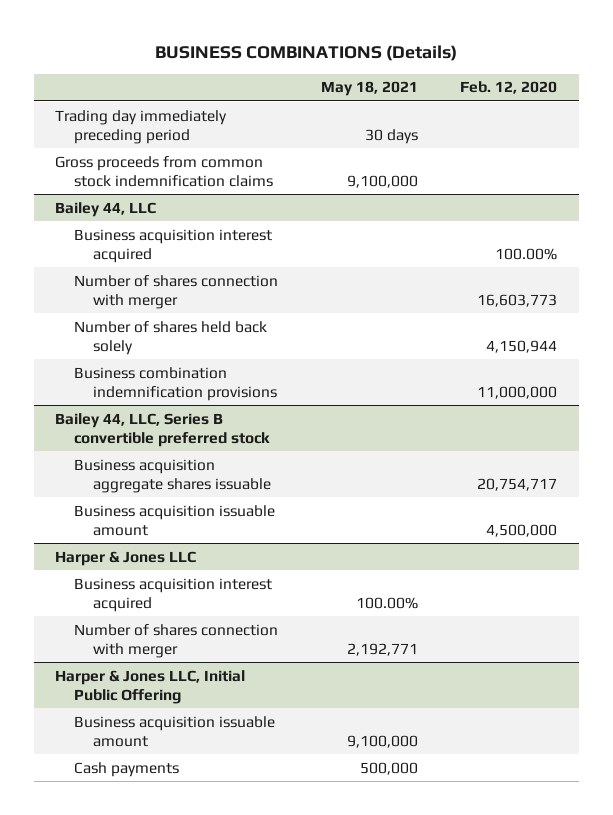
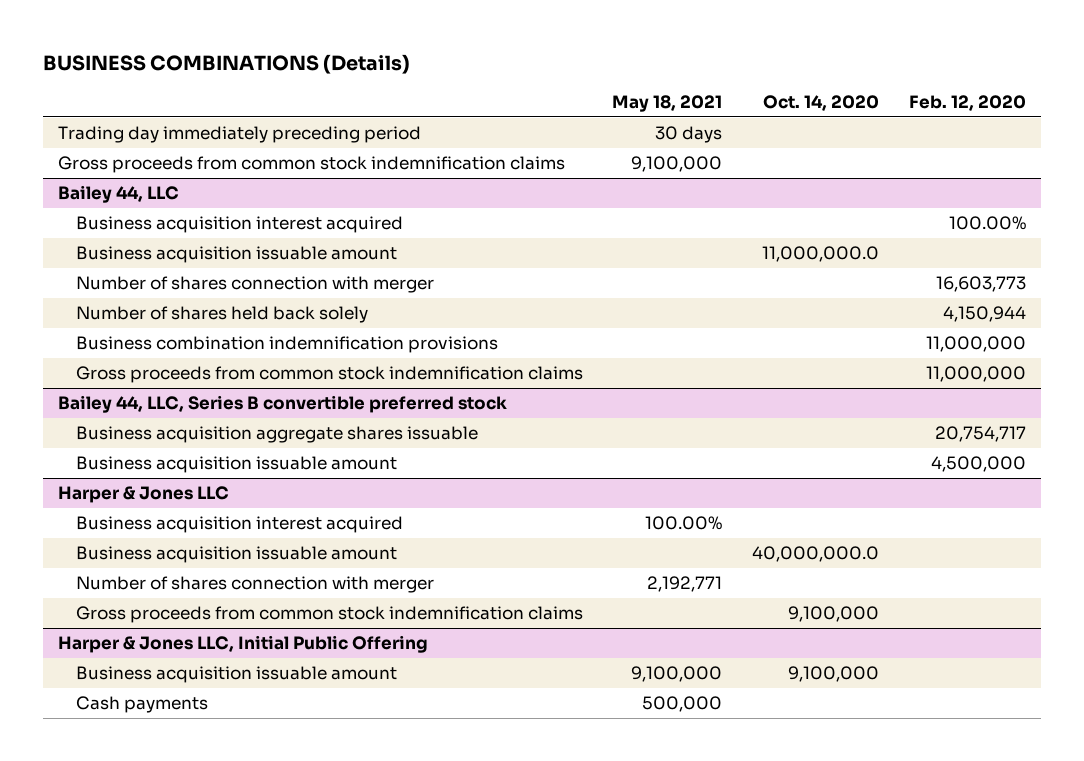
- | May 18, 2021 | Feb. 12, 2020
+ | May 18, 2021 | Oct. 14, 2020 | Feb. 12, 2020
@ Bailey 44, LLC
+ Business acquisition issuable amount | | 11,000,000.0 |
+ Gross proceeds from common stock indemnification claims | | | 11,000,000
@ Harper & Jones LLC
+ Business acquisition issuable amount | | 40,000,000.0 |
+ Gross proceeds from common stock indemnification claims | | 9,100,000 |

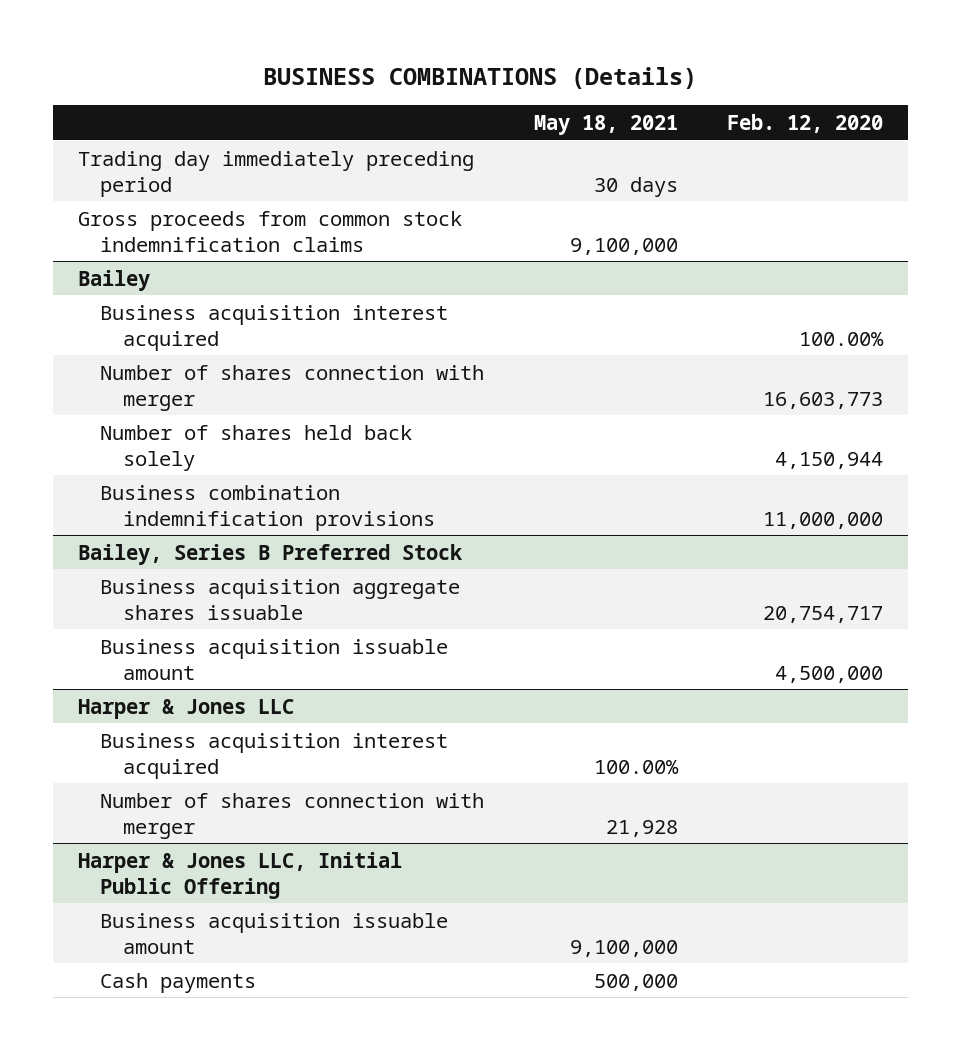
- | May 18, 2021 | Oct. 14, 2020 | Feb. 12, 2020
+ | May 18, 2021 | Feb. 12, 2020
- Bailey 44, LLC
+ Bailey
- Business acquisition issuable amount | | 11,000,000.0 |
- Gross proceeds from common stock indemnification claims | | | 11,000,000
- Bailey 44, LLC, Series B convertible preferred stock
+ Bailey, Series B Preferred Stock
@ Harper & Jones LLC
- Business acquisition issuable amount | | 40,000,000.0 |
- Number of shares connection with merger | 2,192,771 | |
- Gross proceeds from common stock indemnification claims | | 9,100,000 |
+ Number of shares connection with merger | 21,928 |

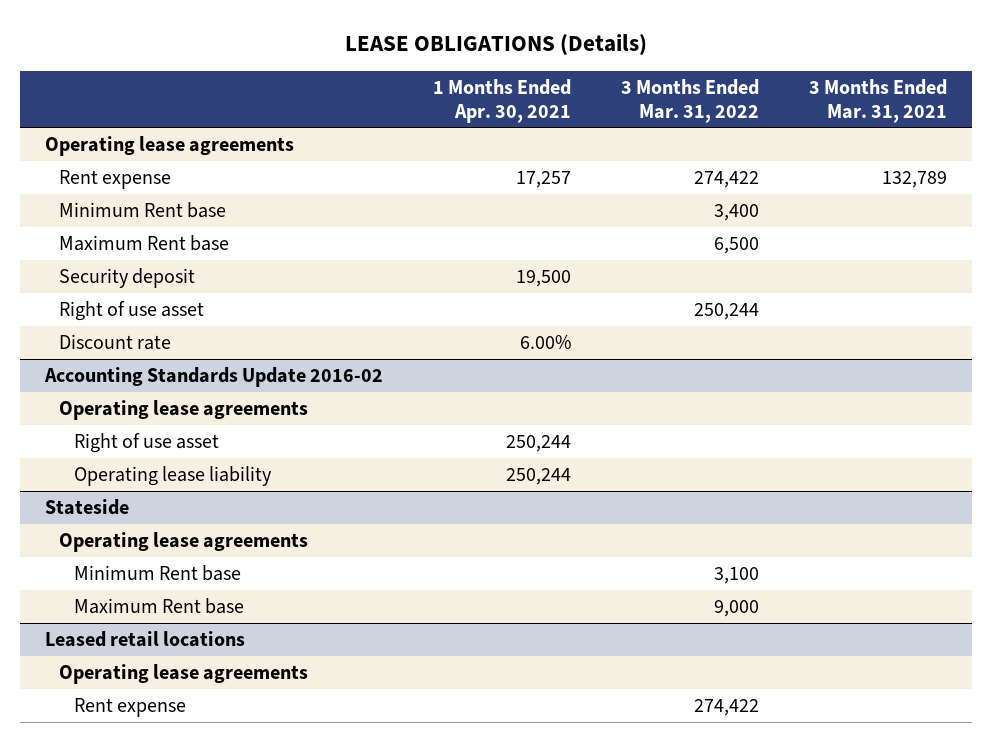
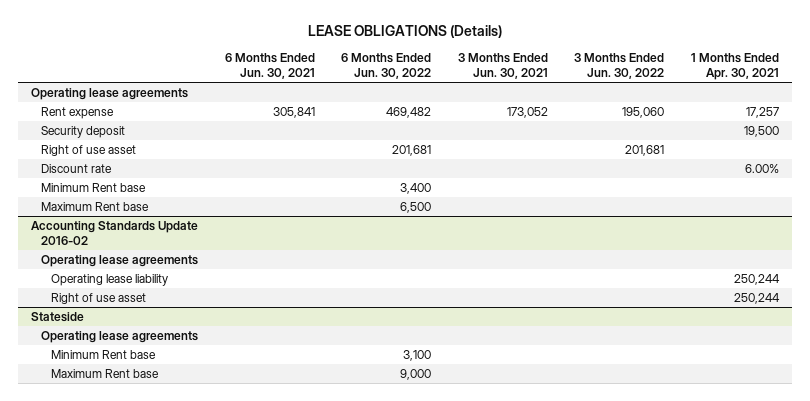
- | 1 Months Ended Apr. 30, 2021 | 3 Months Ended Mar. 31, 2022 | 3 Months Ended Mar. 31, 2021
+ | 6 Months Ended Jun. 30, 2021 | 6 Months Ended Jun. 30, 2022 | 3 Months Ended Jun. 30, 2021 | 3 Months Ended Jun. 30, 2022 | 1 Months Ended Apr. 30, 2021
moved down: Minimum Rent base | | 3,400 | | |
moved down: Maximum Rent base | | 6,500 | | |
@ Accounting Standards Update 2016-02
moved down: Right of use asset | | | | | 250,244
- Leased retail locations
- Operating lease agreements
- Rent expense | | 274,422 |

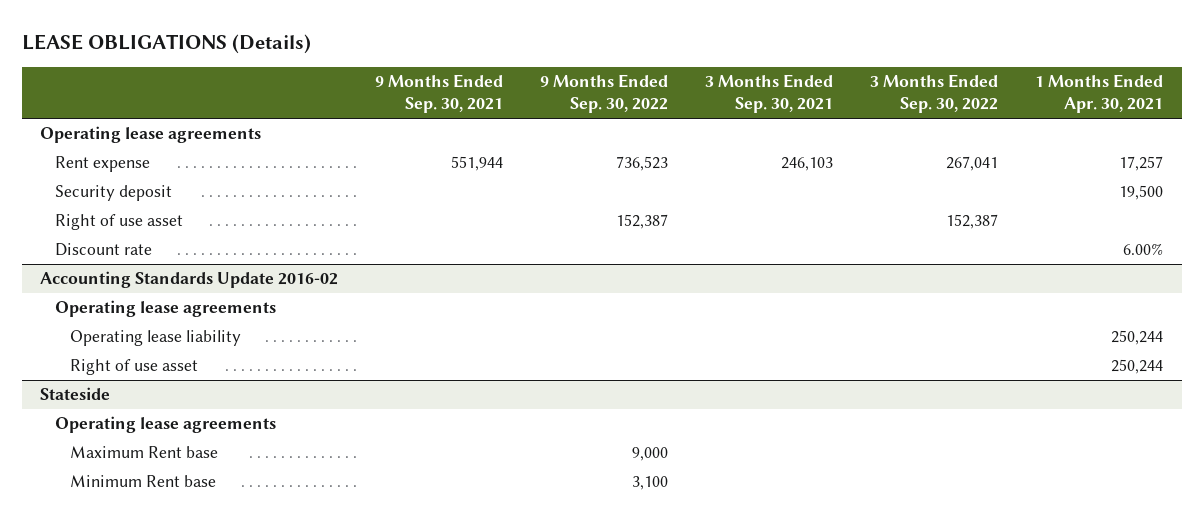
- | 6 Months Ended Jun. 30, 2021 | 6 Months Ended Jun. 30, 2022 | 3 Months Ended Jun. 30, 2021 | 3 Months Ended Jun. 30, 2022 | 1 Months Ended Apr. 30, 2021
+ | 9 Months Ended Sep. 30, 2021 | 9 Months Ended Sep. 30, 2022 | 3 Months Ended Sep. 30, 2021 | 3 Months Ended Sep. 30, 2022 | 1 Months Ended Apr. 30, 2021
- Minimum Rent base | | 3,400 | | |
- Maximum Rent base | | 6,500 | | |
@ Stateside
moved down: Minimum Rent base | | 3,100 | | |

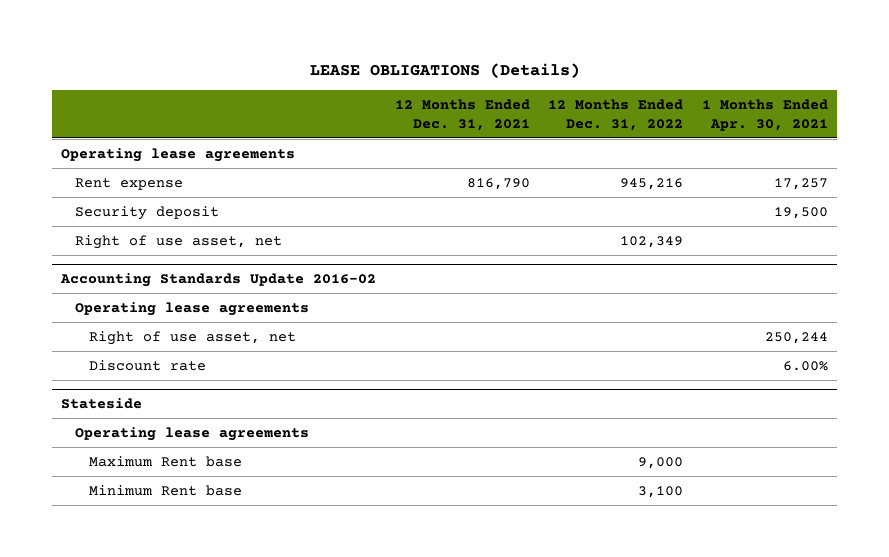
- | 9 Months Ended Sep. 30, 2021 | 9 Months Ended Sep. 30, 2022 | 3 Months Ended Sep. 30, 2021 | 3 Months Ended Sep. 30, 2022 | 1 Months Ended Apr. 30, 2021
+ | 12 Months Ended Dec. 31, 2021 | 12 Months Ended Dec. 31, 2022 | 1 Months Ended Apr. 30, 2021
- Right of use asset | | 152,387 | | 152,387 |
- Discount rate | | | | | 6.00%
+ Right of use asset, net | | 102,349 |
@ Accounting Standards Update 2016-02
- Operating lease liability | | | | | 250,244
- Right of use asset | | | | | 250,244
+ Right of use asset, net | | | 250,244
+ Discount rate | | | 6.00%

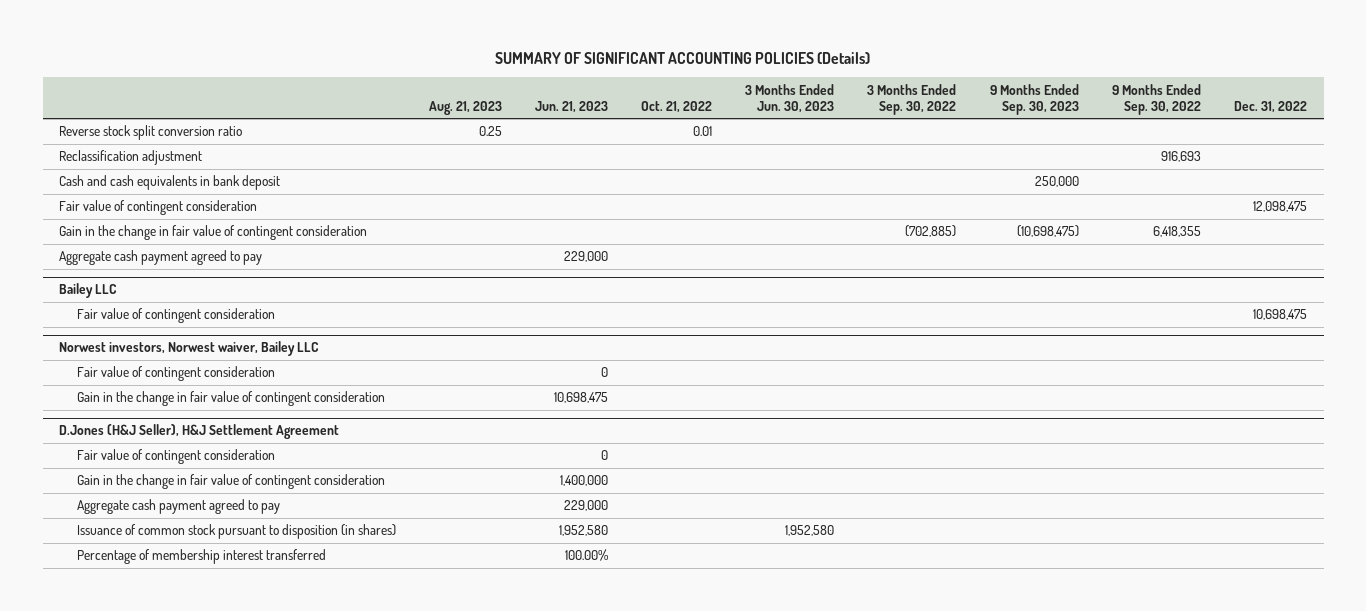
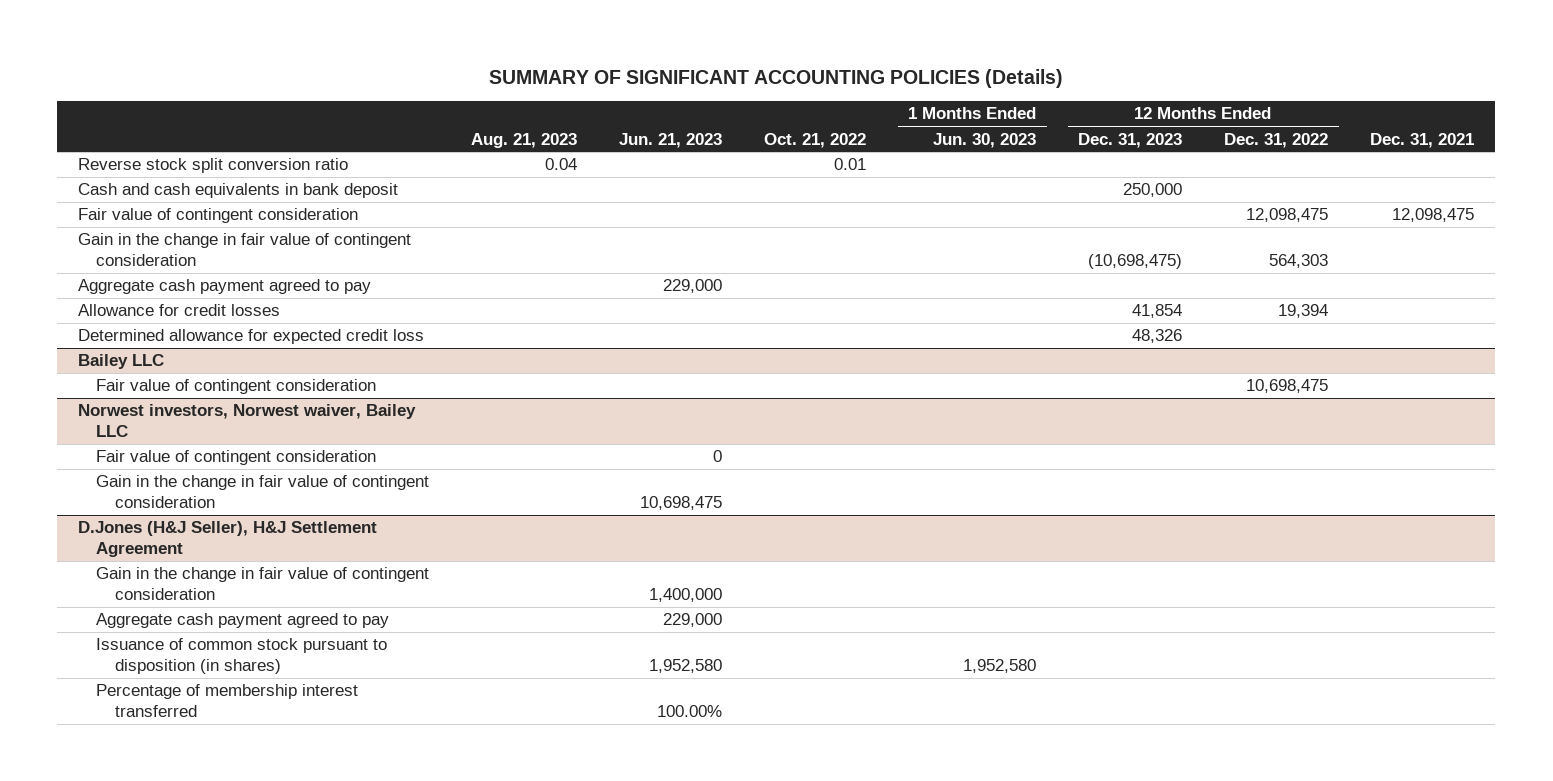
- | Aug. 21, 2023 | Jun. 21, 2023 | Oct. 21, 2022 | 3 Months Ended Jun. 30, 2023 | 3 Months Ended Sep. 30, 2022 | 9 Months Ended Sep. 30, 2023 | 9 Months Ended Sep. 30, 2022 | Dec. 31, 2022
+ | Aug. 21, 2023 | Jun. 21, 2023 | Oct. 21, 2022 | 1 Months Ended Jun. 30, 2023 | 12 Months Ended Dec. 31, 2023 | 12 Months Ended Dec. 31, 2022 | Dec. 31, 2021
- Reverse stock split conversion ratio | 0.25 | | 0.01 | | | | |
- Reclassification adjustment | | | | | | | 916,693 |
+ Reverse stock split conversion ratio | 0.04 | | 0.01 | | | |
+ Allowance for credit losses | | | | | 41,854 | 19,394 |
+ Determined allowance for expected credit loss | | | | | 48,326 | |
@ D.Jones (H&J Seller), H&J Settlement Agreement
- Fair value of contingent consideration | | 0 | | | | | |

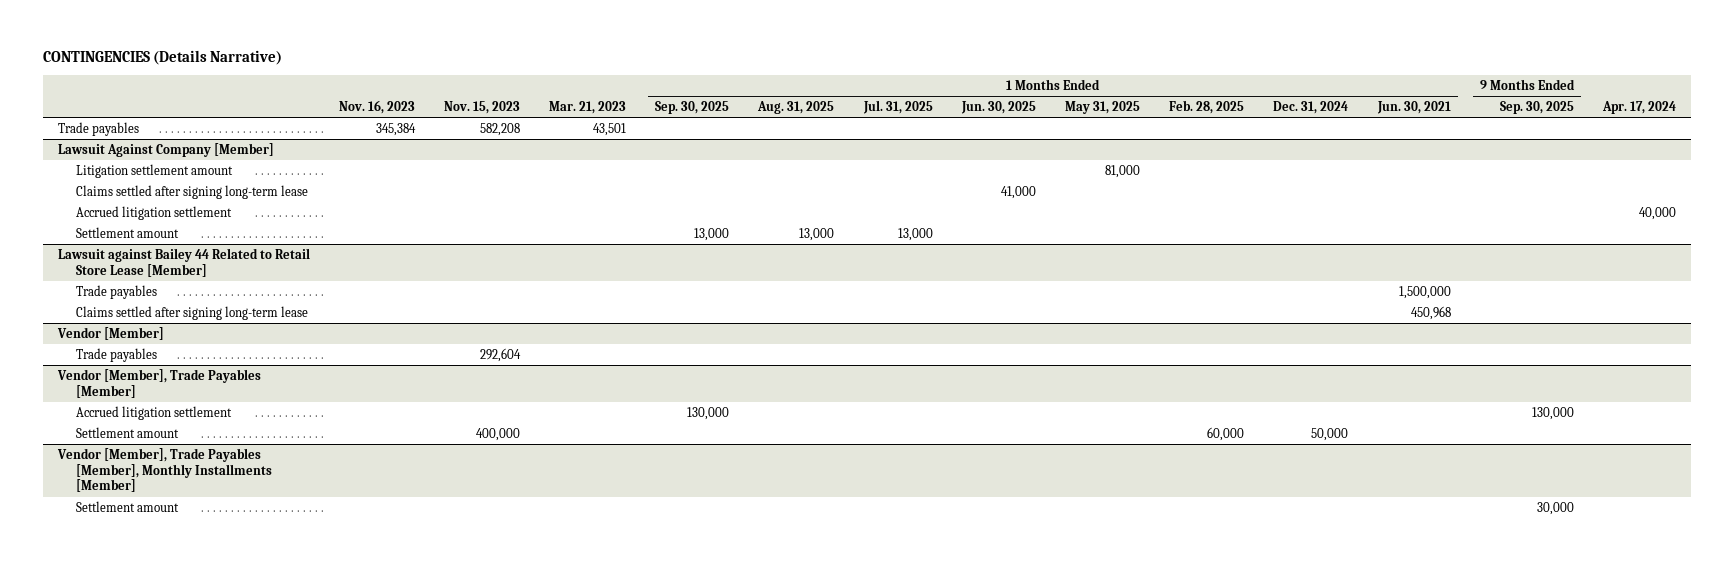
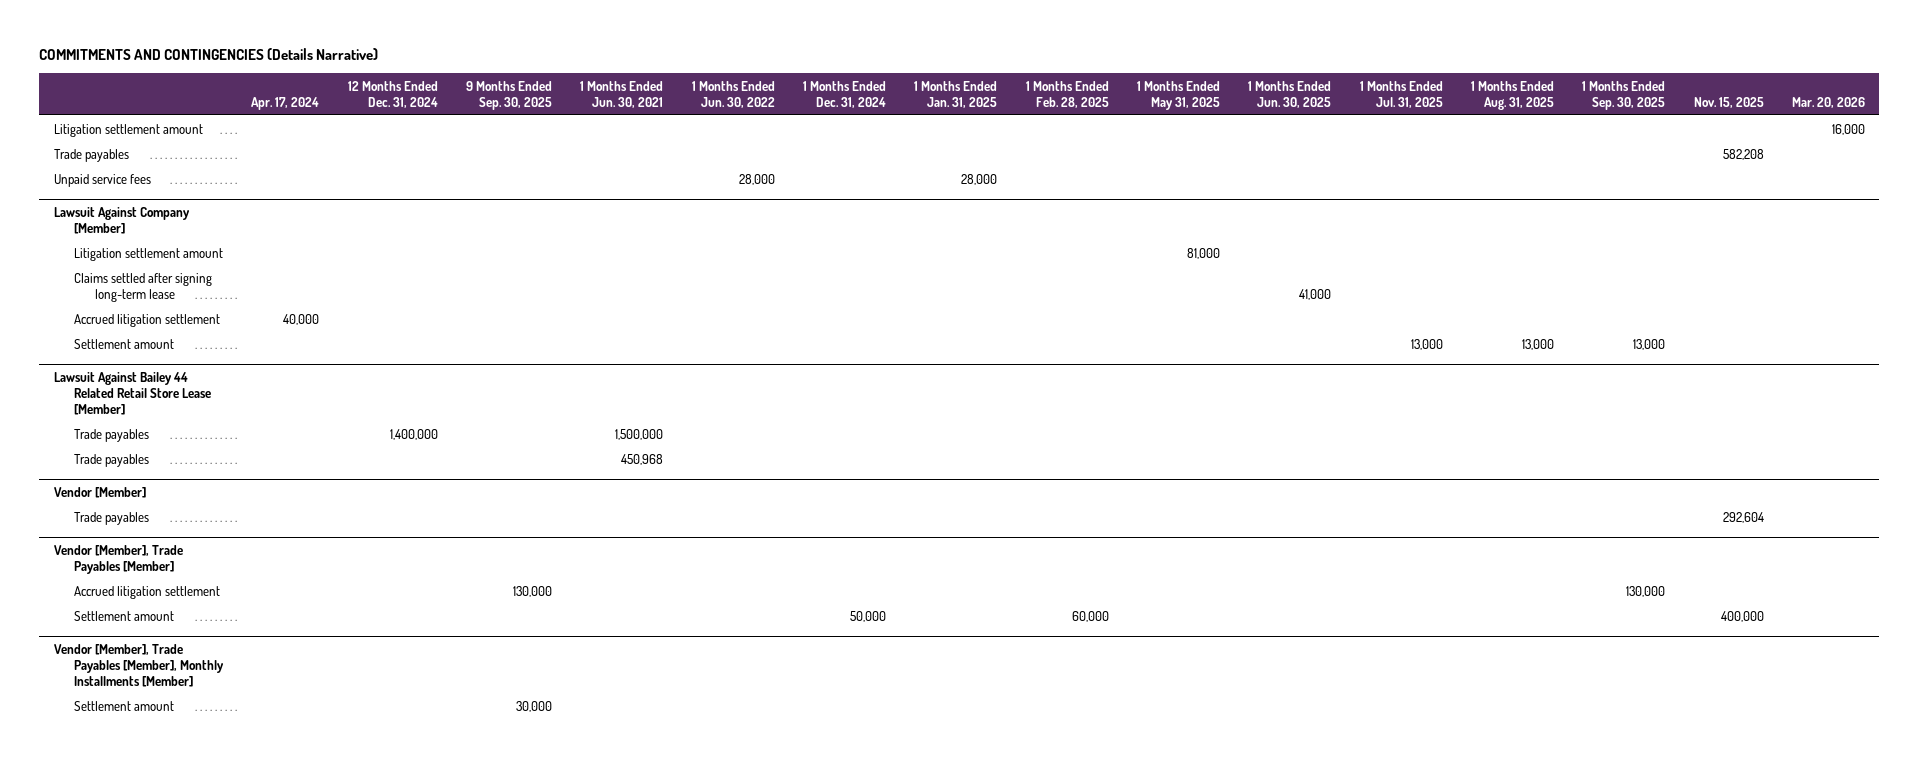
- CONTINGENCIES (Details Narrative)
+ COMMITMENTS AND CONTINGENCIES (Details Narrative)
- | Nov. 16, 2023 | Nov. 15, 2023 | Mar. 21, 2023 | 1 Months Ended Sep. 30, 2025 | 1 Months Ended Aug. 31, 2025 | 1 Months Ended Jul. 31, 2025 | 1 Months Ended Jun. 30, 2025 | 1 Months Ended May 31, 2025 | 1 Months Ended Feb. 28, 2025 | 1 Months Ended Dec. 31, 2024 | 1 Months Ended Jun. 30, 2021 | 9 Months Ended Sep. 30, 2025 | Apr. 17, 2024
+ | Apr. 17, 2024 | 12 Months Ended Dec. 31, 2024 | 9 Months Ended Sep. 30, 2025 | 1 Months Ended Jun. 30, 2021 | 1 Months Ended Jun. 30, 2022 | 1 Months Ended Dec. 31, 2024 | 1 Months Ended Jan. 31, 2025 | 1 Months Ended Feb. 28, 2025 | 1 Months Ended May 31, 2025 | 1 Months Ended Jun. 30, 2025 | 1 Months Ended Jul. 31, 2025 | 1 Months Ended Aug. 31, 2025 | 1 Months Ended Sep. 30, 2025 | Nov. 15, 2025 | Mar. 20, 2026
+ Litigation settlement amount | | | | | | | | | | | | | | | 16,000
+ Unpaid service fees | | | | | 28,000 | | 28,000 | | | | | | | |
- Lawsuit against Bailey 44 Related to Retail Store Lease [Member]
+ Lawsuit Against Bailey 44 Related Retail Store Lease [Member]
- Claims settled after signing long-term lease | | | | | | | | | | | 450,968 | |
+ Trade payables | | | | 450,968 | | | | | | | | | | |

